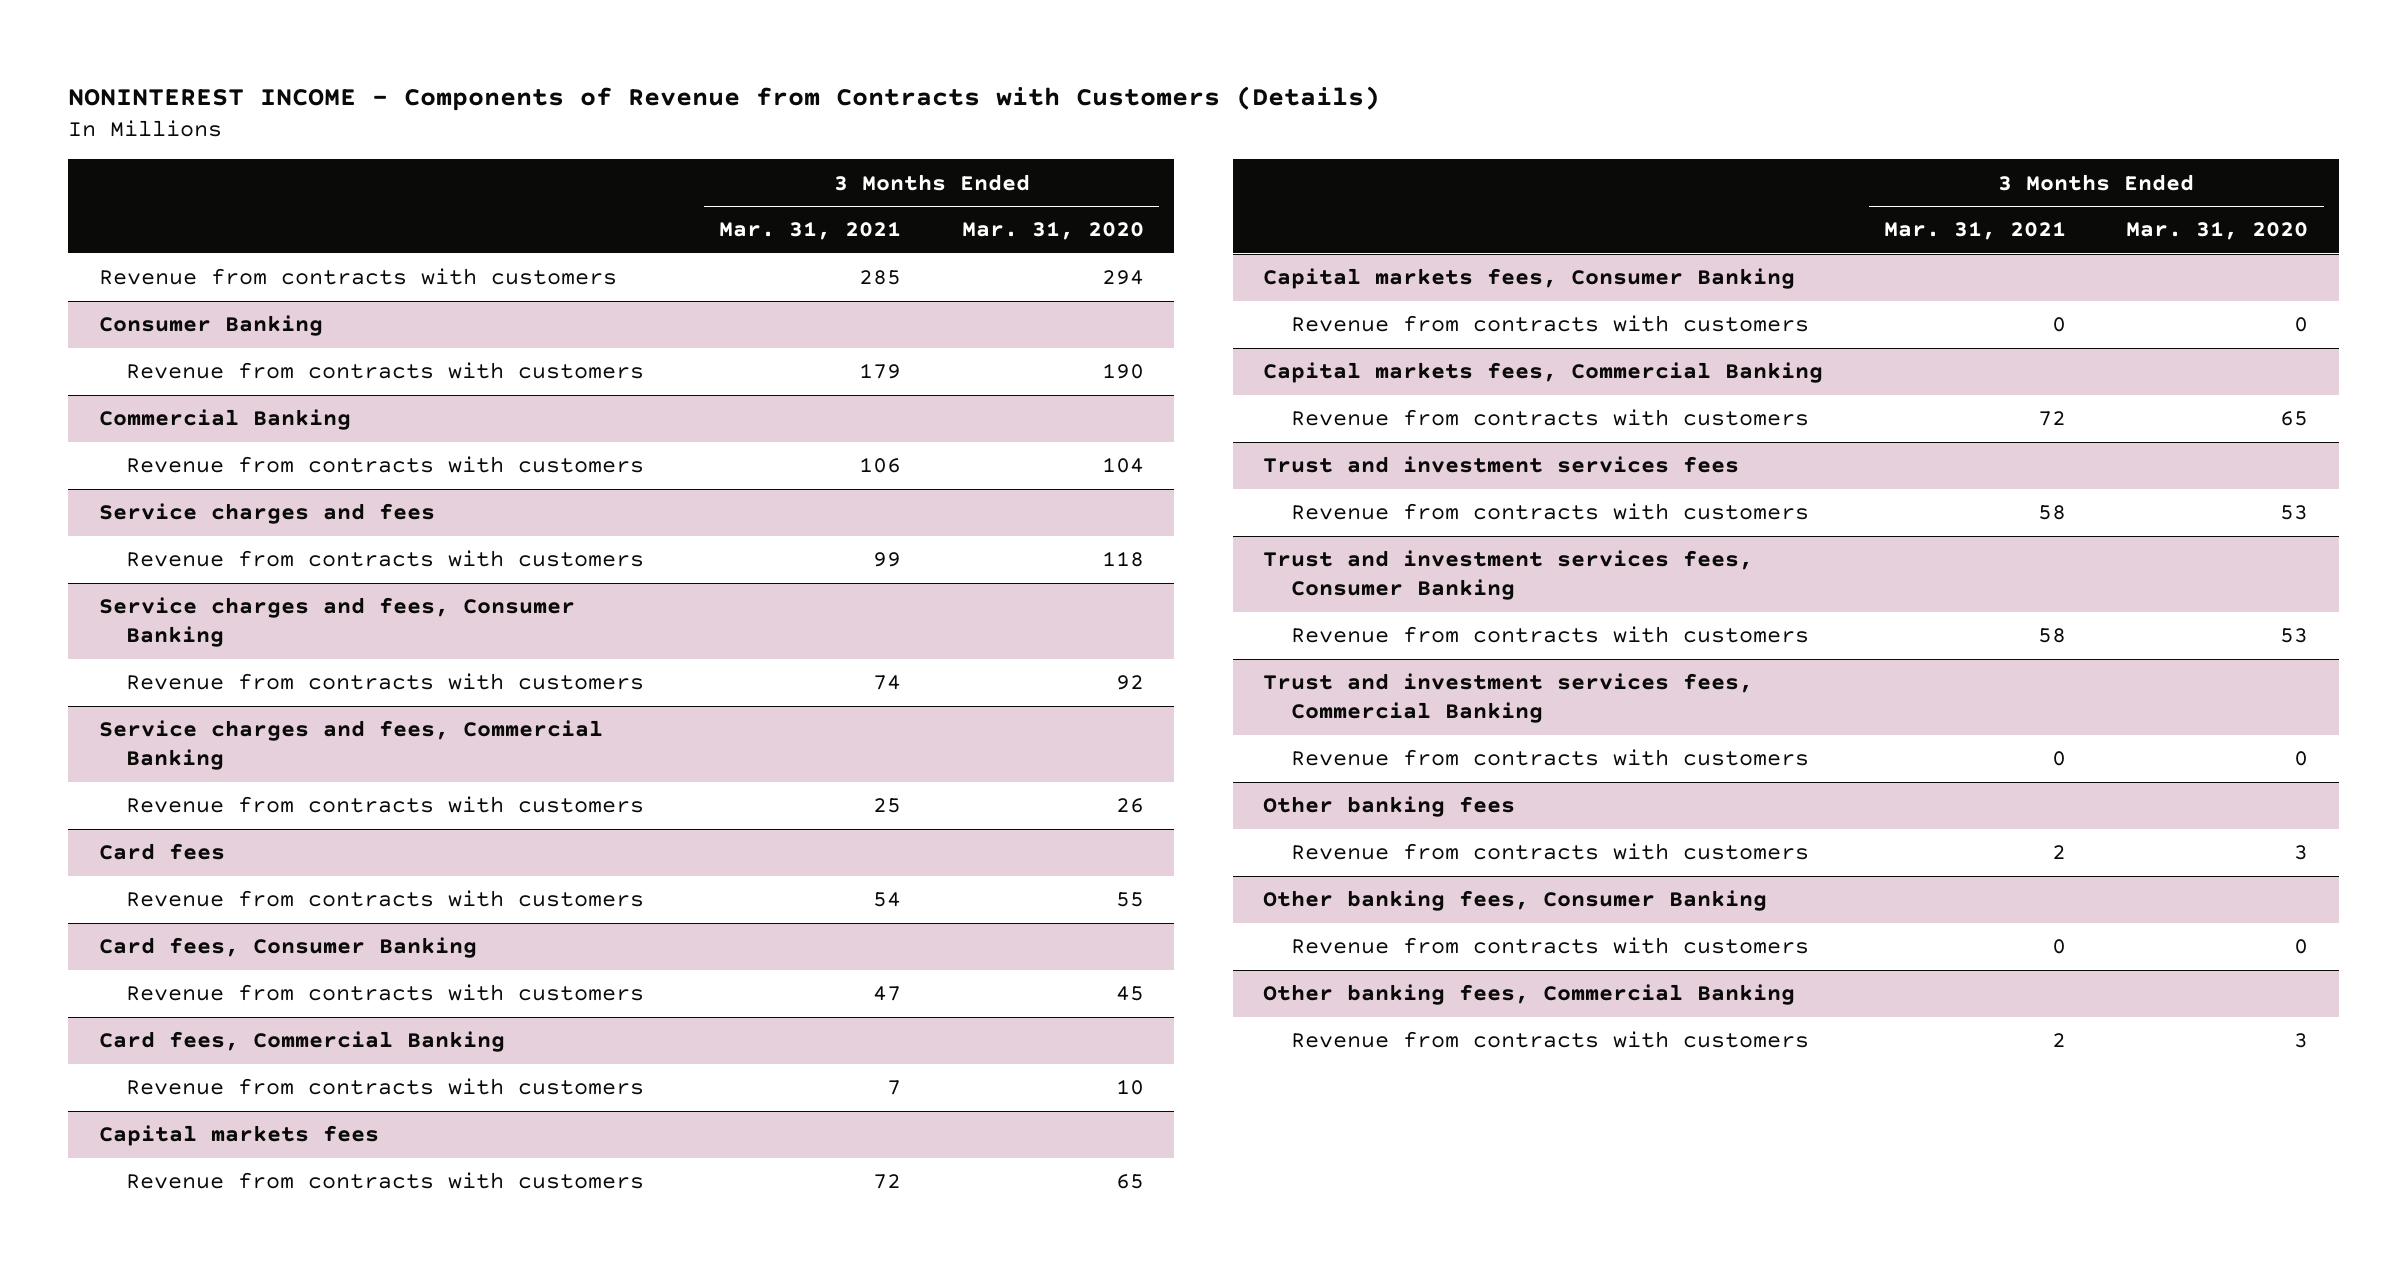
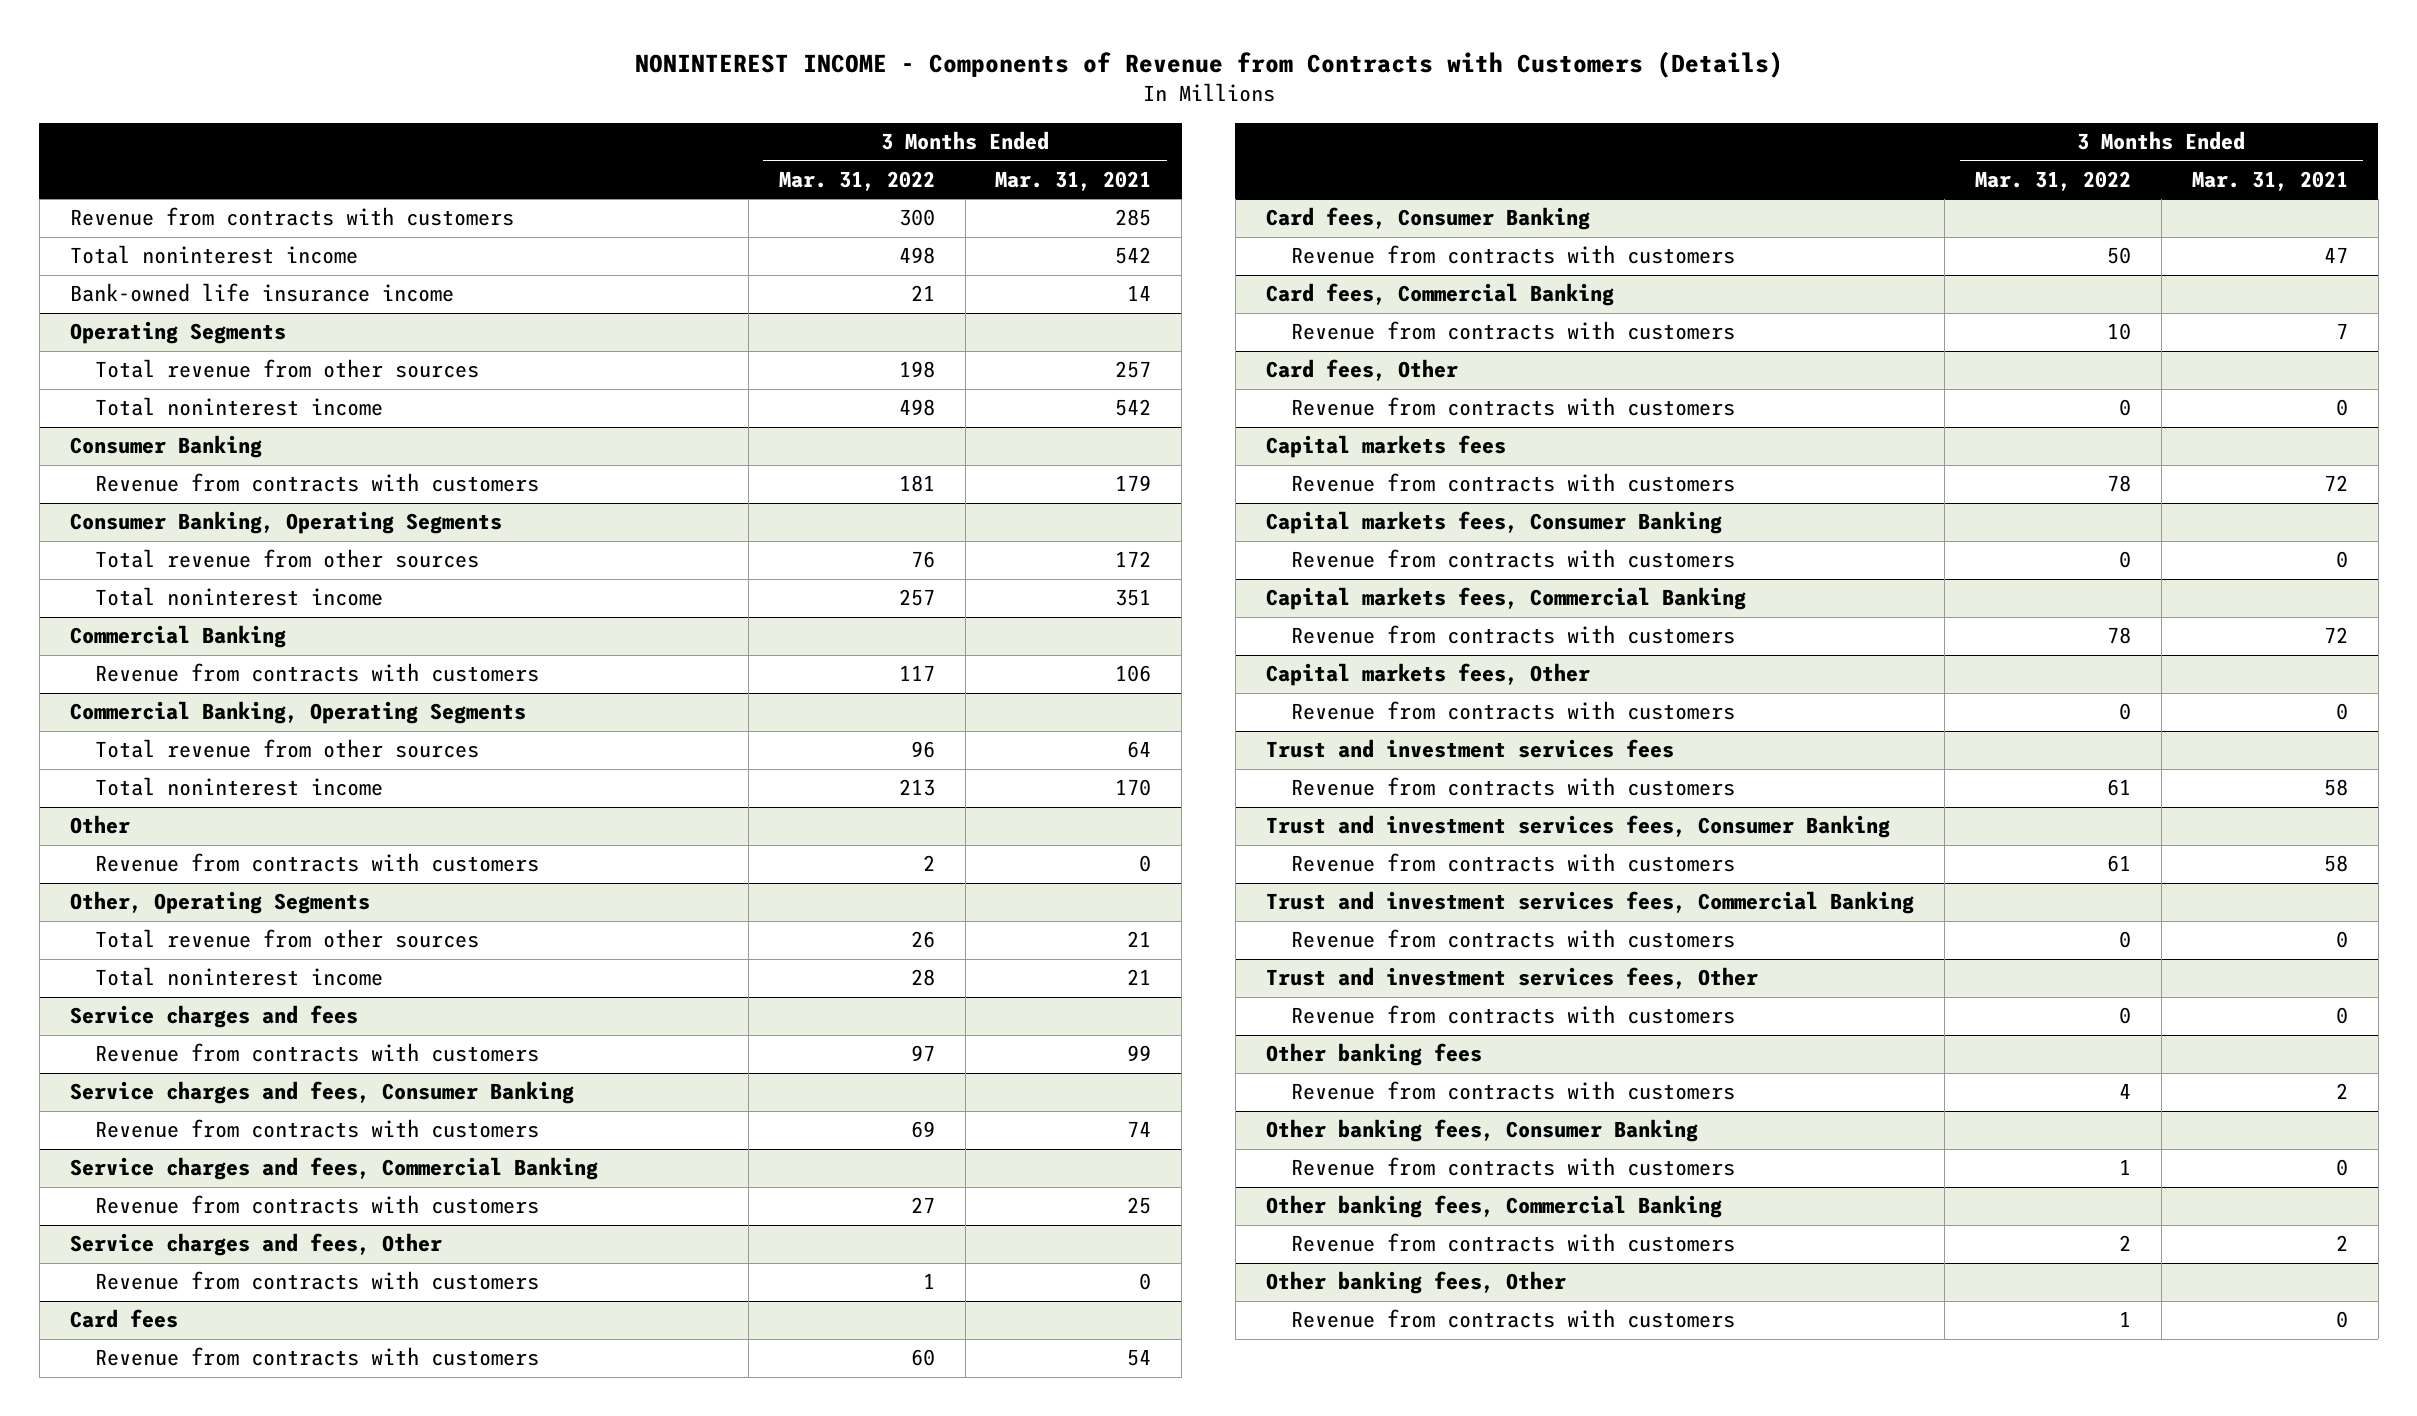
- | 3 Months Ended Mar. 31, 2021 | 3 Months Ended Mar. 31, 2020
+ | 3 Months Ended Mar. 31, 2022 | 3 Months Ended Mar. 31, 2021
+ Total noninterest income | 498 | 542
+ Bank-owned life insurance income | 21 | 14
+ Operating Segments
+ Total revenue from other sources | 198 | 257
+ Total noninterest income | 498 | 542
+ Consumer Banking, Operating Segments
+ Total revenue from other sources | 76 | 172
+ Total noninterest income | 257 | 351
+ Commercial Banking, Operating Segments
+ Total revenue from other sources | 96 | 64
+ Total noninterest income | 213 | 170
+ Other
+ Revenue from contracts with customers | 2 | 0
+ Other, Operating Segments
+ Total revenue from other sources | 26 | 21
+ Total noninterest income | 28 | 21
+ Service charges and fees, Other
+ Revenue from contracts with customers | 1 | 0
+ Card fees, Other
+ Revenue from contracts with customers | 0 | 0
+ Capital markets fees, Other
+ Revenue from contracts with customers | 0 | 0
+ Trust and investment services fees, Other
+ Revenue from contracts with customers | 0 | 0
+ Other banking fees, Other
+ Revenue from contracts with customers | 1 | 0

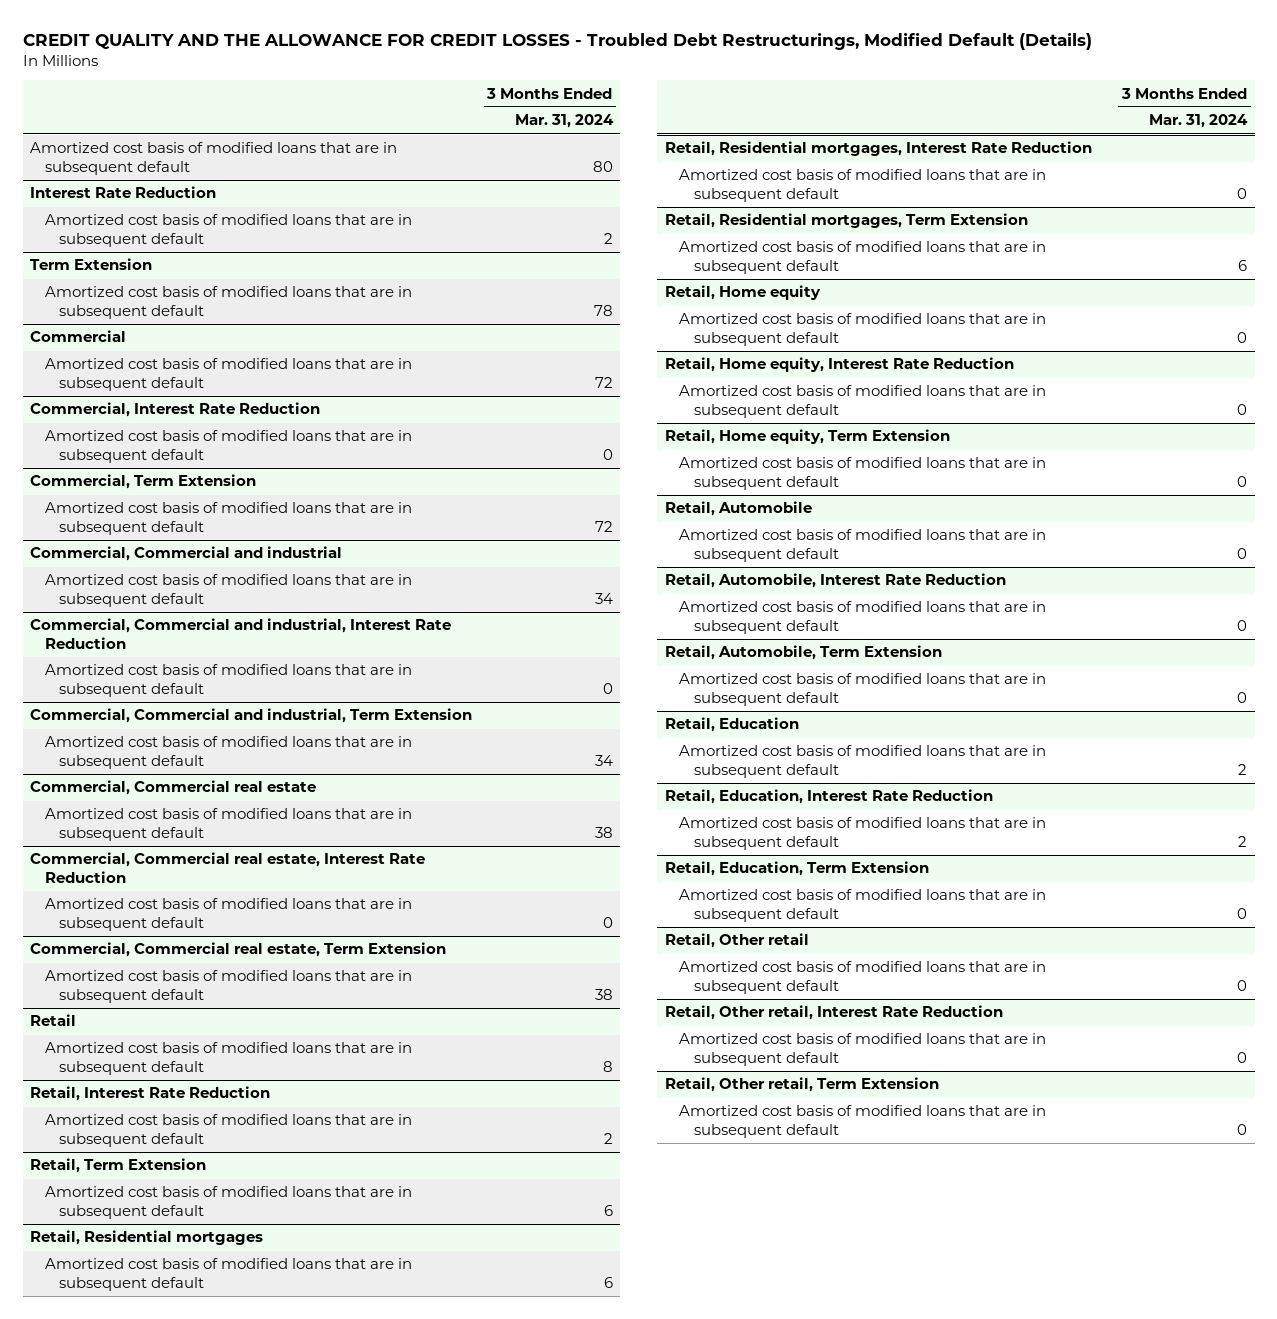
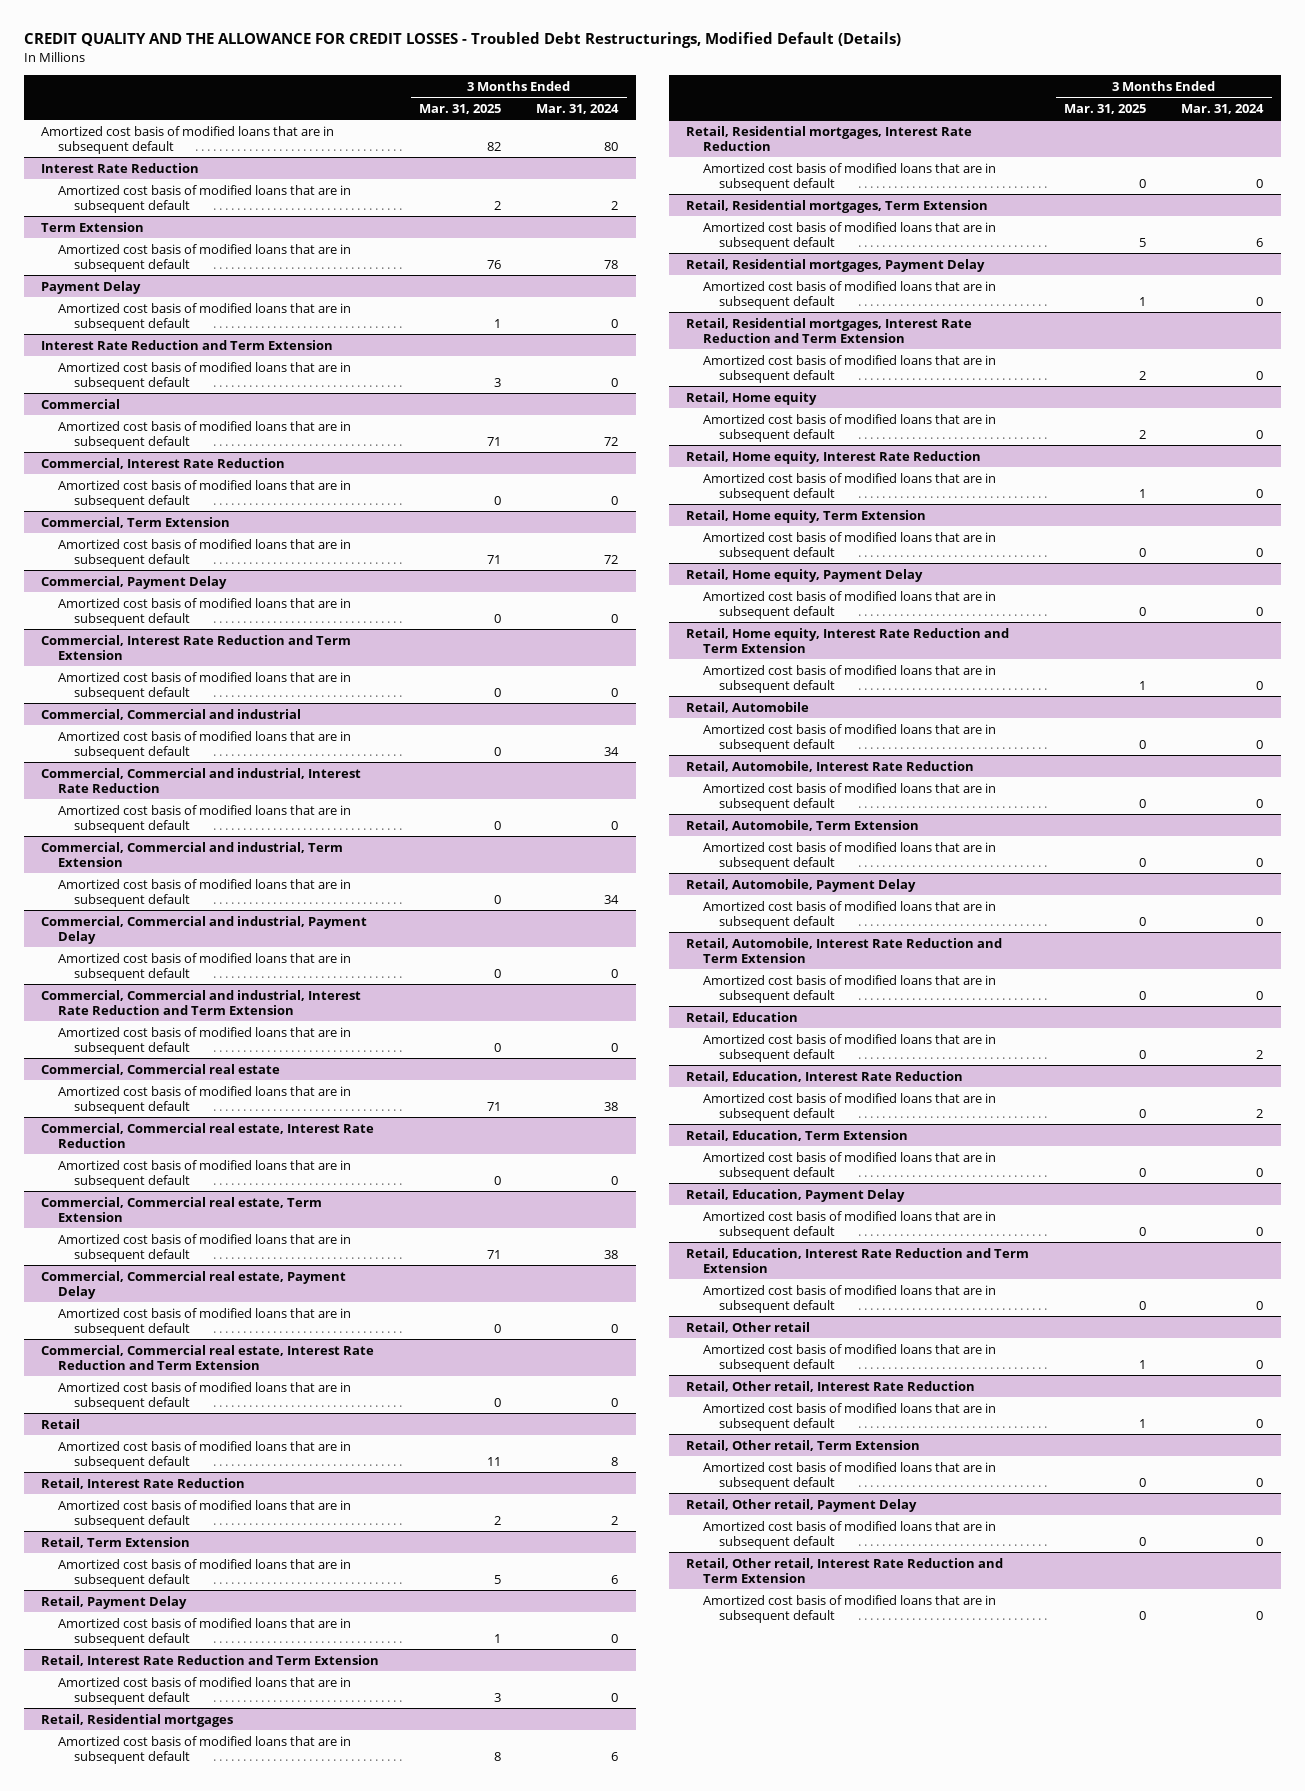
- | 3 Months Ended Mar. 31, 2024
+ | 3 Months Ended Mar. 31, 2025 | 3 Months Ended Mar. 31, 2024
+ Payment Delay
+ Amortized cost basis of modified loans that are in subsequent default | 1 | 0
+ Interest Rate Reduction and Term Extension
+ Amortized cost basis of modified loans that are in subsequent default | 3 | 0
+ Commercial, Payment Delay
+ Amortized cost basis of modified loans that are in subsequent default | 0 | 0
+ Commercial, Interest Rate Reduction and Term Extension
+ Amortized cost basis of modified loans that are in subsequent default | 0 | 0
+ Commercial, Commercial and industrial, Payment Delay
+ Amortized cost basis of modified loans that are in subsequent default | 0 | 0
+ Commercial, Commercial and industrial, Interest Rate Reduction and Term Extension
+ Amortized cost basis of modified loans that are in subsequent default | 0 | 0
+ Commercial, Commercial real estate, Payment Delay
+ Amortized cost basis of modified loans that are in subsequent default | 0 | 0
+ Commercial, Commercial real estate, Interest Rate Reduction and Term Extension
+ Amortized cost basis of modified loans that are in subsequent default | 0 | 0
+ Retail, Payment Delay
+ Amortized cost basis of modified loans that are in subsequent default | 1 | 0
+ Retail, Interest Rate Reduction and Term Extension
+ Amortized cost basis of modified loans that are in subsequent default | 3 | 0
+ Retail, Residential mortgages, Payment Delay
+ Amortized cost basis of modified loans that are in subsequent default | 1 | 0
+ Retail, Residential mortgages, Interest Rate Reduction and Term Extension
+ Amortized cost basis of modified loans that are in subsequent default | 2 | 0
+ Retail, Home equity, Payment Delay
+ Amortized cost basis of modified loans that are in subsequent default | 0 | 0
+ Retail, Home equity, Interest Rate Reduction and Term Extension
+ Amortized cost basis of modified loans that are in subsequent default | 1 | 0
+ Retail, Automobile, Payment Delay
+ Amortized cost basis of modified loans that are in subsequent default | 0 | 0
+ Retail, Automobile, Interest Rate Reduction and Term Extension
+ Amortized cost basis of modified loans that are in subsequent default | 0 | 0
+ Retail, Education, Payment Delay
+ Amortized cost basis of modified loans that are in subsequent default | 0 | 0
+ Retail, Education, Interest Rate Reduction and Term Extension
+ Amortized cost basis of modified loans that are in subsequent default | 0 | 0
+ Retail, Other retail, Payment Delay
+ Amortized cost basis of modified loans that are in subsequent default | 0 | 0
+ Retail, Other retail, Interest Rate Reduction and Term Extension
+ Amortized cost basis of modified loans that are in subsequent default | 0 | 0

